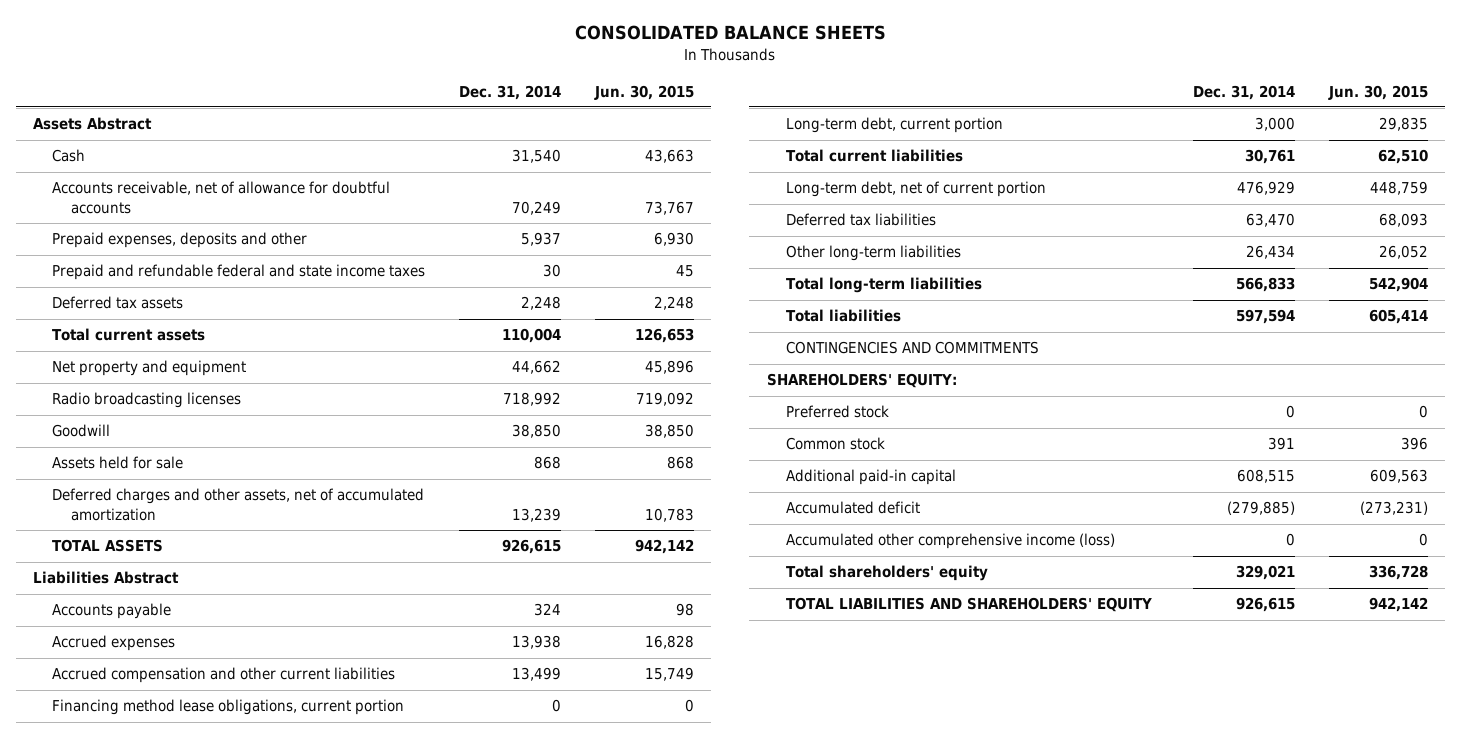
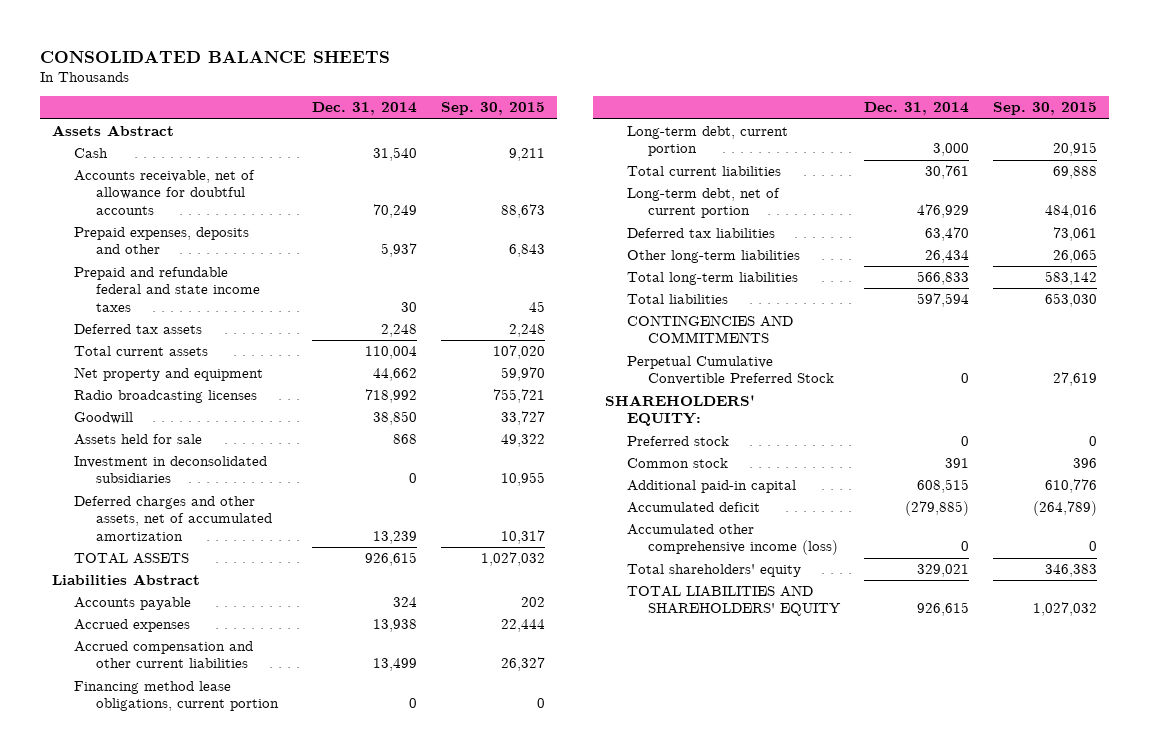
- | Dec. 31, 2014 | Jun. 30, 2015
+ | Dec. 31, 2014 | Sep. 30, 2015
+ Investment in deconsolidated subsidiaries | 0 | 10,955
+ Perpetual Cumulative Convertible Preferred Stock | 0 | 27,619

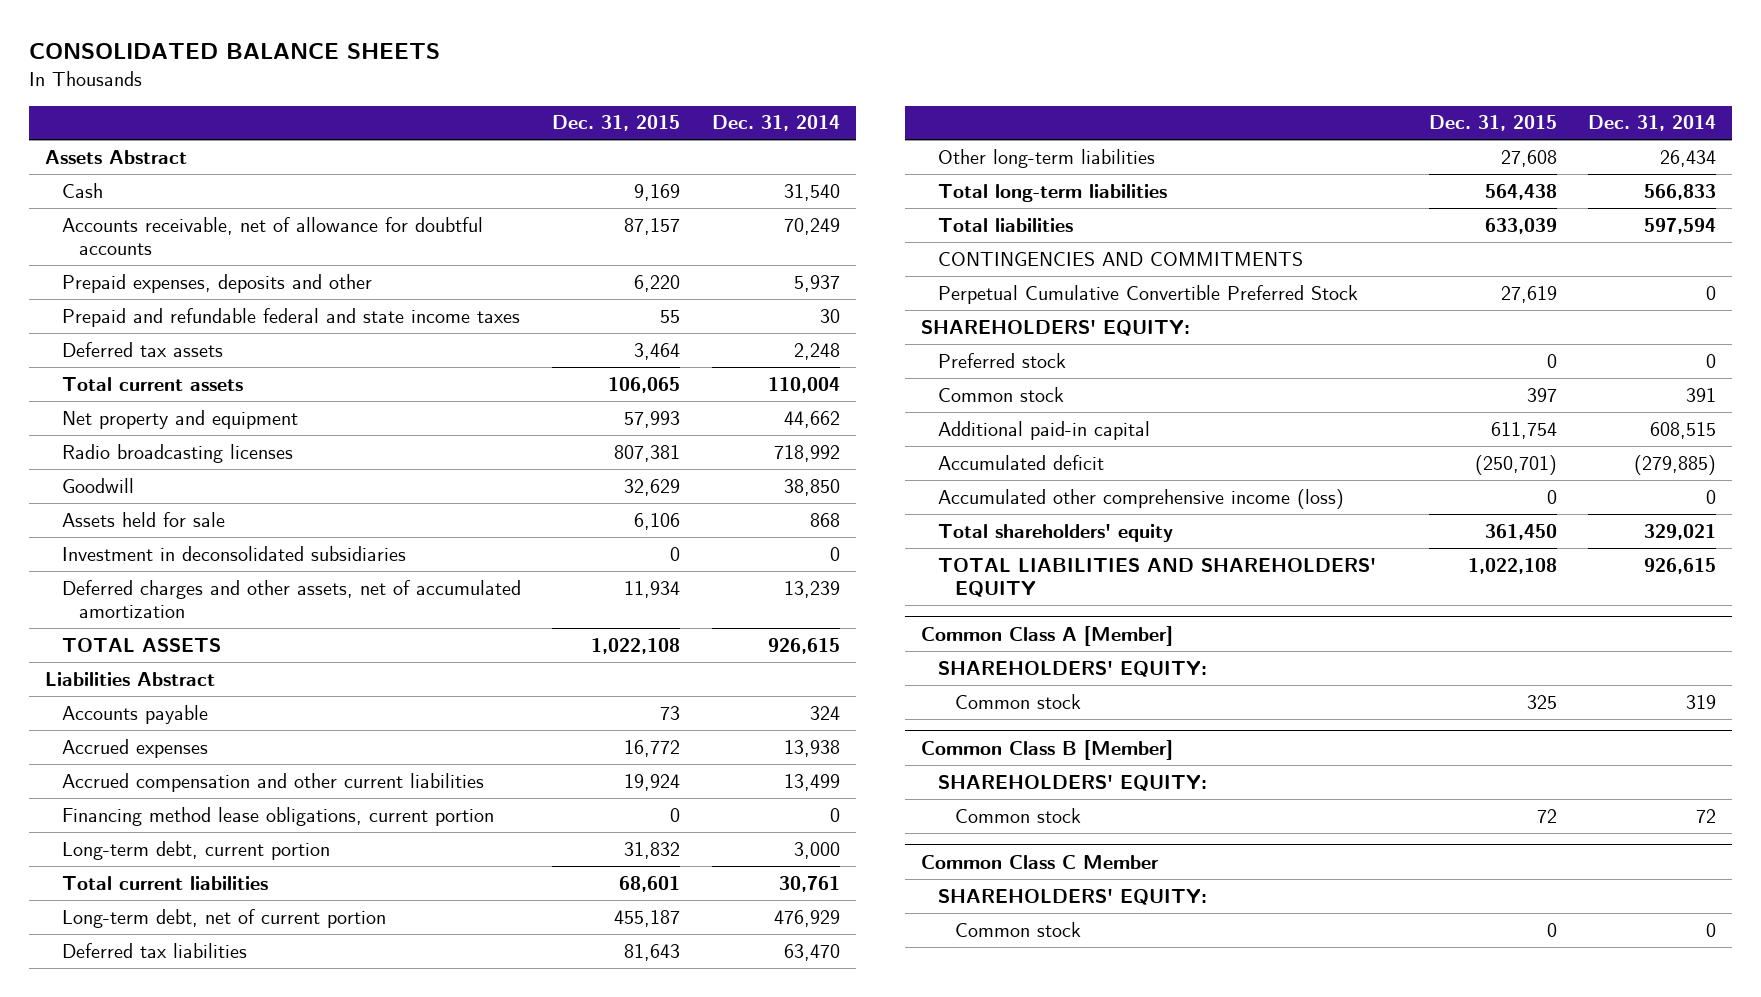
- | Dec. 31, 2014 | Sep. 30, 2015
+ | Dec. 31, 2015 | Dec. 31, 2014
+ Common Class A [Member]
+ SHAREHOLDERS' EQUITY:
+ Common stock | 325 | 319
+ Common Class B [Member]
+ SHAREHOLDERS' EQUITY:
+ Common stock | 72 | 72
+ Common Class C Member
+ SHAREHOLDERS' EQUITY:
+ Common stock | 0 | 0

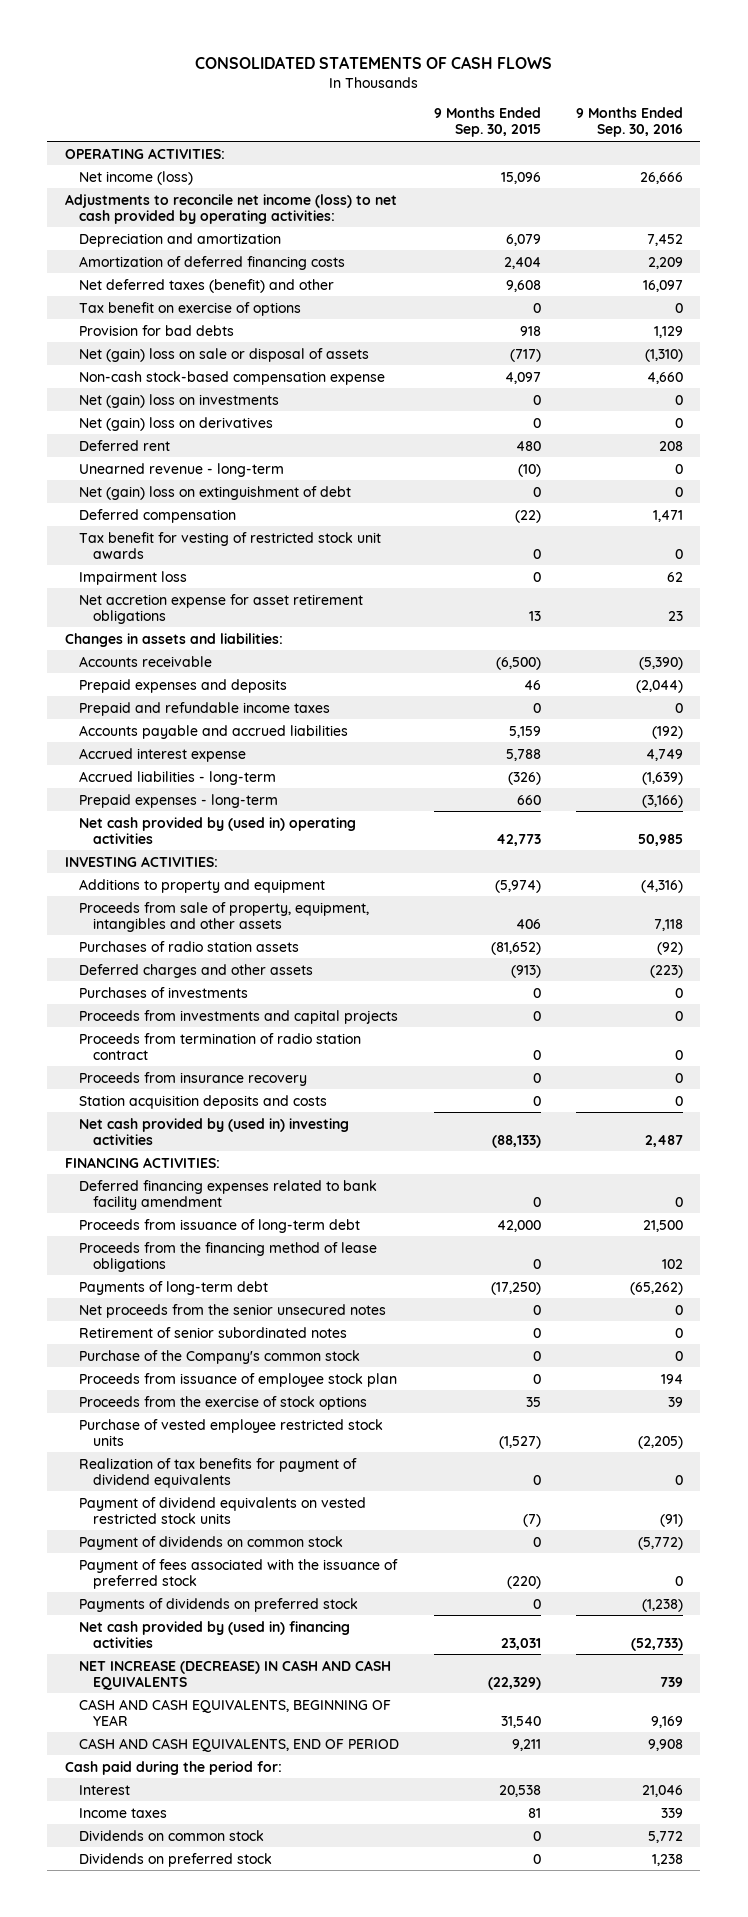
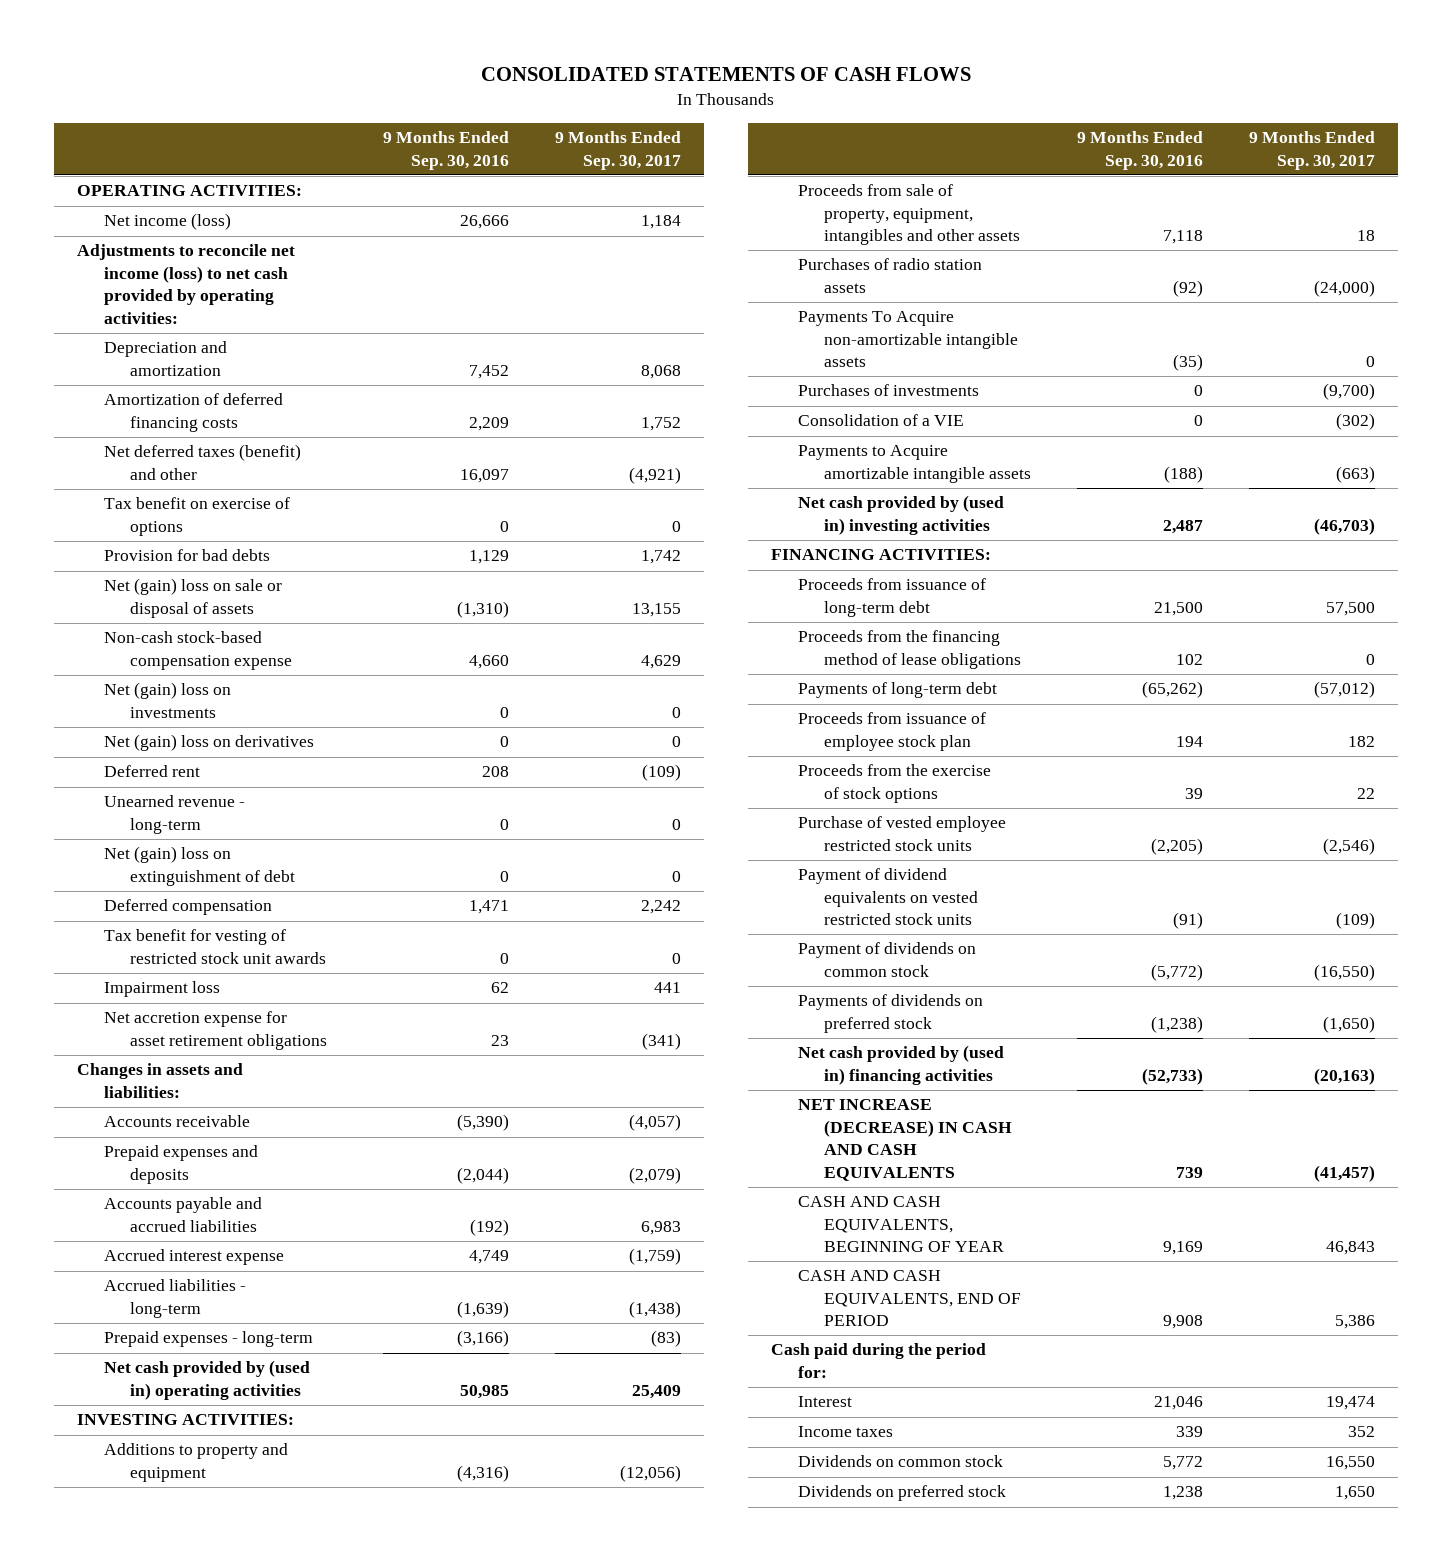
- | 9 Months Ended Sep. 30, 2015 | 9 Months Ended Sep. 30, 2016
+ | 9 Months Ended Sep. 30, 2016 | 9 Months Ended Sep. 30, 2017
- Prepaid and refundable income taxes | 0 | 0
- Deferred charges and other assets | (913) | (223)
+ Payments To Acquire non-amortizable intangible assets | (35) | 0
- Proceeds from investments and capital projects | 0 | 0
- Proceeds from termination of radio station contract | 0 | 0
- Proceeds from insurance recovery | 0 | 0
- Station acquisition deposits and costs | 0 | 0
+ Consolidation of a VIE | 0 | (302)
+ Payments to Acquire amortizable intangible assets | (188) | (663)
- Deferred financing expenses related to bank facility amendment | 0 | 0
- Net proceeds from the senior unsecured notes | 0 | 0
- Retirement of senior subordinated notes | 0 | 0
- Purchase of the Company's common stock | 0 | 0
- Realization of tax benefits for payment of dividend equivalents | 0 | 0
- Payment of fees associated with the issuance of preferred stock | (220) | 0

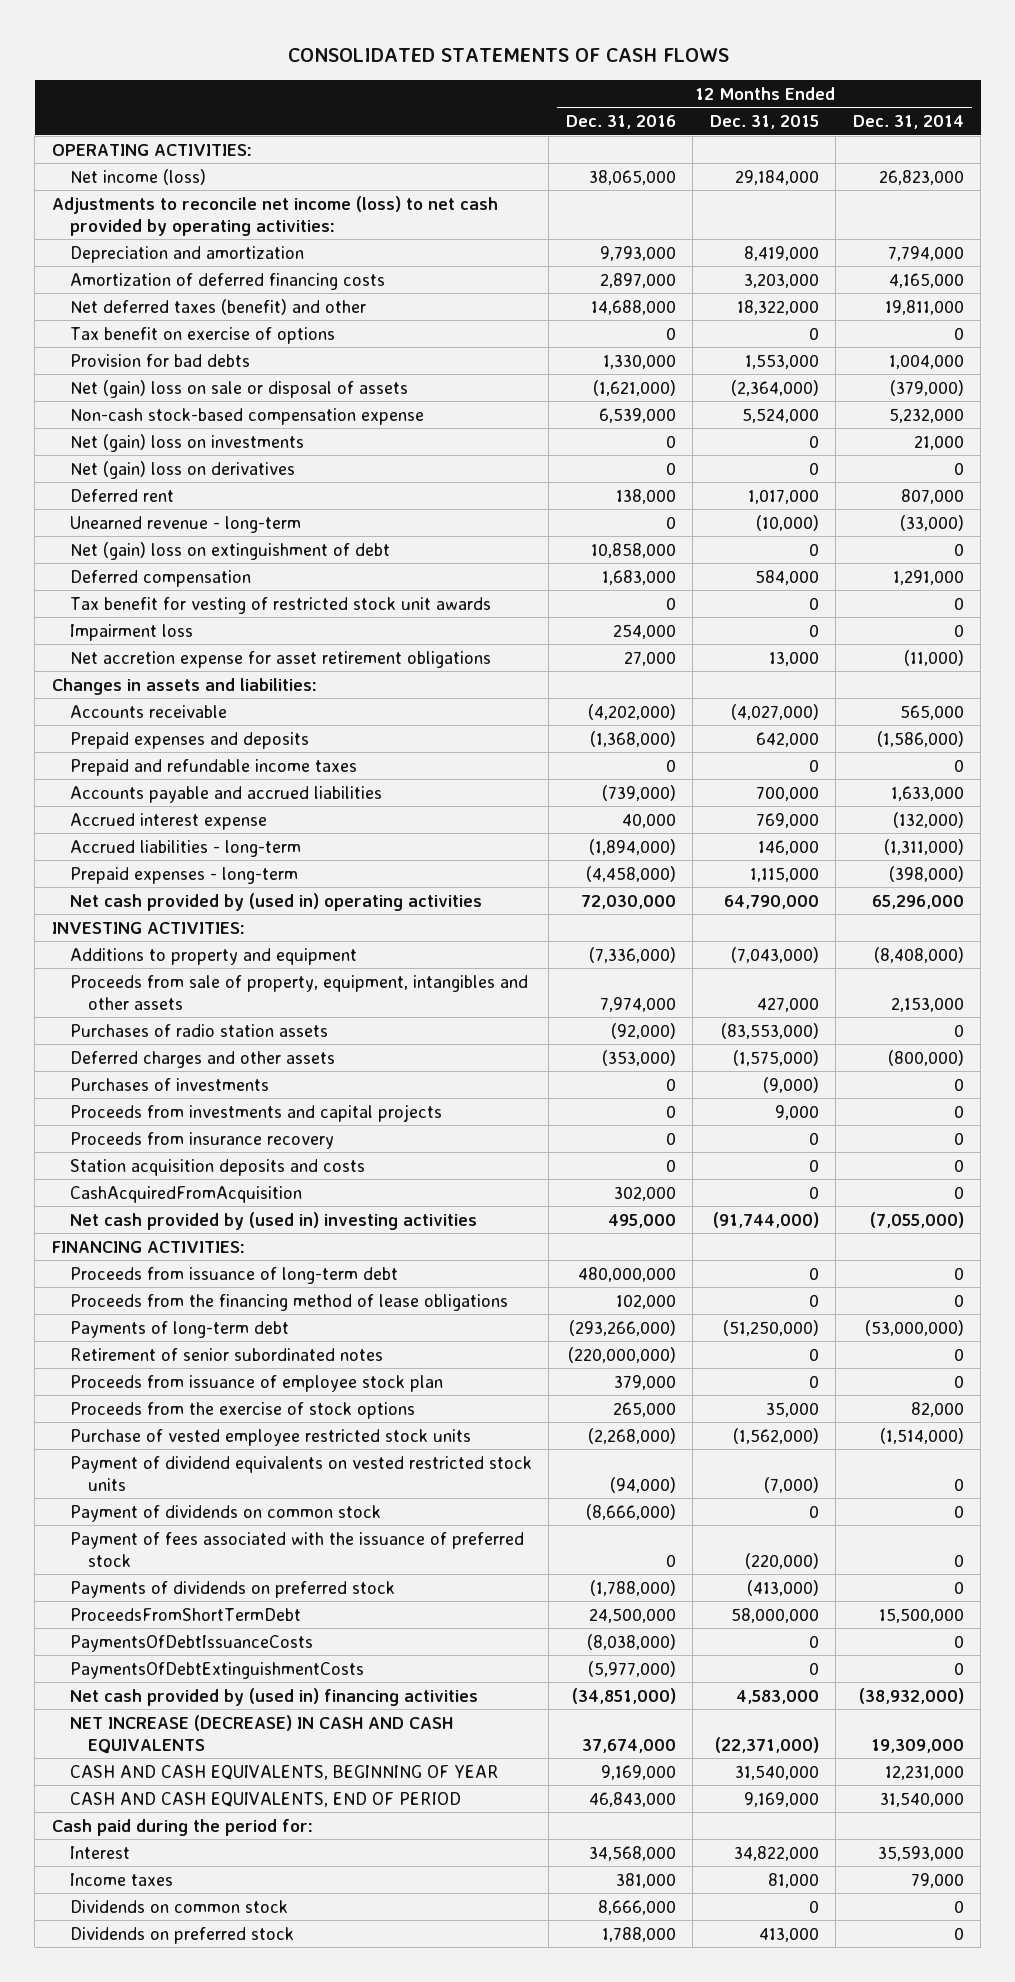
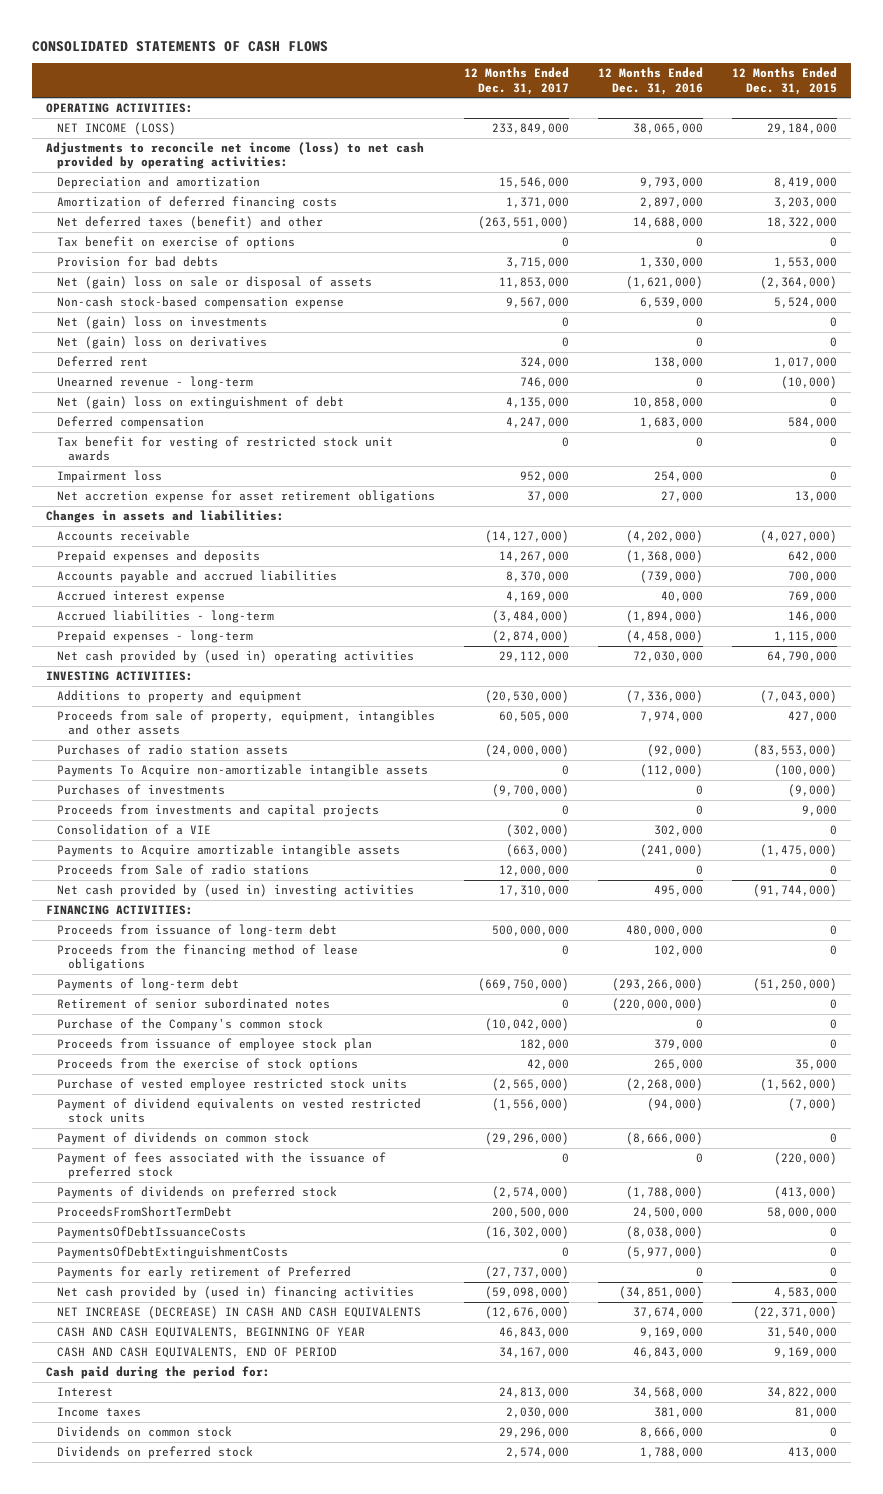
- | 12 Months Ended Dec. 31, 2016 | 12 Months Ended Dec. 31, 2015 | 12 Months Ended Dec. 31, 2014
+ | 12 Months Ended Dec. 31, 2017 | 12 Months Ended Dec. 31, 2016 | 12 Months Ended Dec. 31, 2015
- Net income (loss) | 38,065,000 | 29,184,000 | 26,823,000
+ NET INCOME (LOSS) | 233,849,000 | 38,065,000 | 29,184,000
- Prepaid and refundable income taxes | 0 | 0 | 0
- Deferred charges and other assets | (353,000) | (1,575,000) | (800,000)
+ Payments To Acquire non-amortizable intangible assets | 0 | (112,000) | (100,000)
- Proceeds from insurance recovery | 0 | 0 | 0
- Station acquisition deposits and costs | 0 | 0 | 0
- CashAcquiredFromAcquisition | 302,000 | 0 | 0
+ Consolidation of a VIE | (302,000) | 302,000 | 0
+ Payments to Acquire amortizable intangible assets | (663,000) | (241,000) | (1,475,000)
+ Proceeds from Sale of radio stations | 12,000,000 | 0 | 0
+ Purchase of the Company's common stock | (10,042,000) | 0 | 0
+ Payments for early retirement of Preferred | (27,737,000) | 0 | 0

